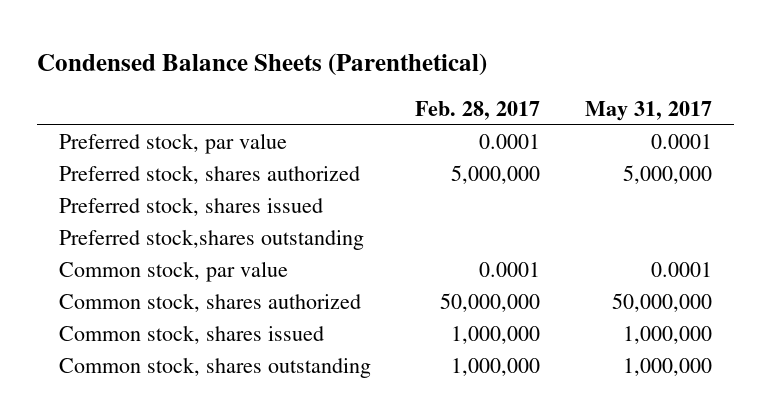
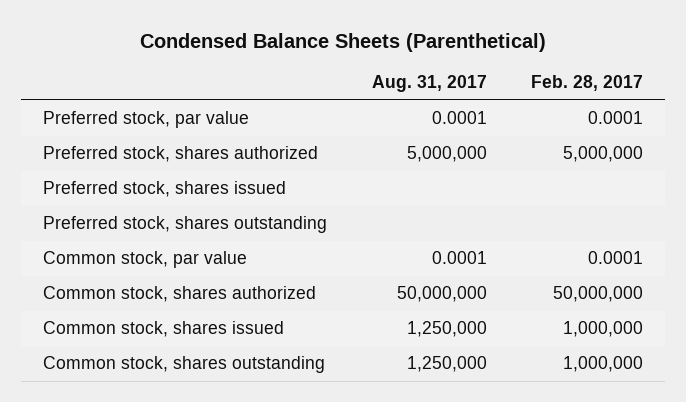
- | Feb. 28, 2017 | May 31, 2017
+ | Aug. 31, 2017 | Feb. 28, 2017
- Preferred stock,shares outstanding
+ Preferred stock, shares outstanding

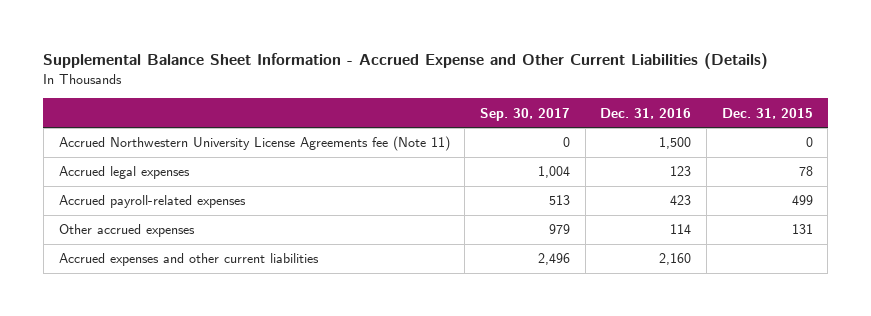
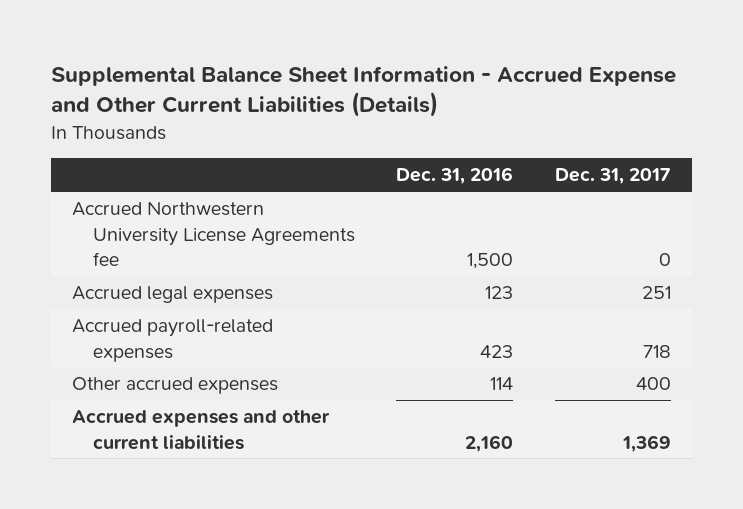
- | Sep. 30, 2017 | Dec. 31, 2016 | Dec. 31, 2015
+ | Dec. 31, 2016 | Dec. 31, 2017
- Accrued Northwestern University License Agreements fee (Note 11) | 0 | 1,500 | 0
+ Accrued Northwestern University License Agreements fee | 1,500 | 0

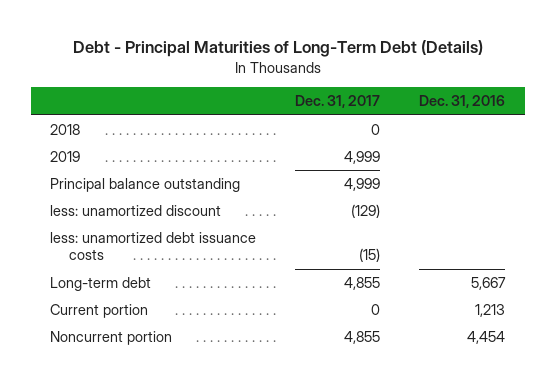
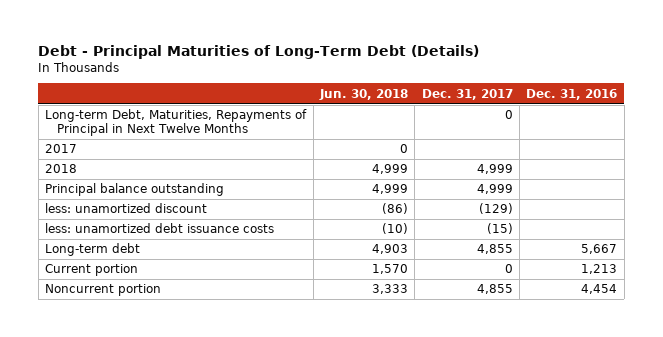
- | Dec. 31, 2017 | Dec. 31, 2016
+ | Jun. 30, 2018 | Dec. 31, 2017 | Dec. 31, 2016
- 2018 | 0 |
- 2019 | 4,999 |
+ Long-term Debt, Maturities, Repayments of Principal in Next Twelve Months | | 0 |
+ 2017 | 0 | |
+ 2018 | 4,999 | 4,999 |

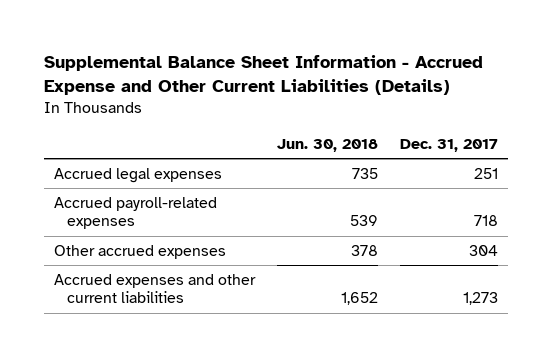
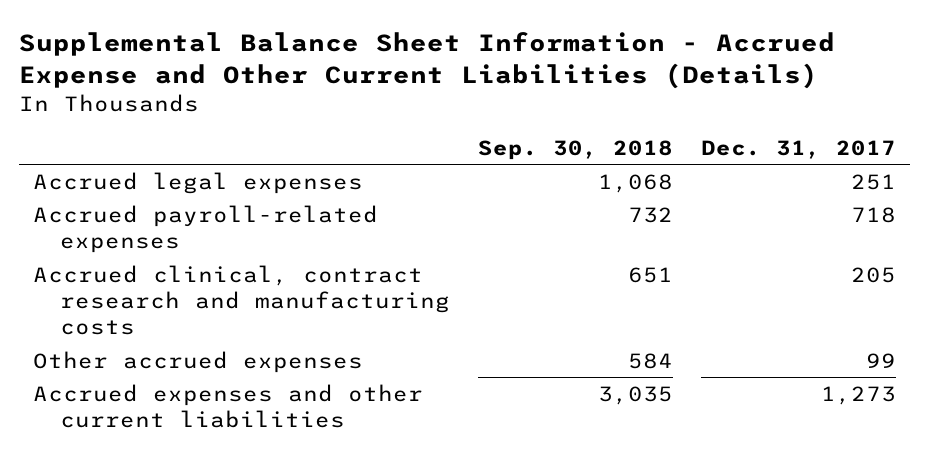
- | Jun. 30, 2018 | Dec. 31, 2017
+ | Sep. 30, 2018 | Dec. 31, 2017
- Other accrued expenses | 378 | 304
+ Accrued clinical, contract research and manufacturing costs | 651 | 205
+ Other accrued expenses | 584 | 99

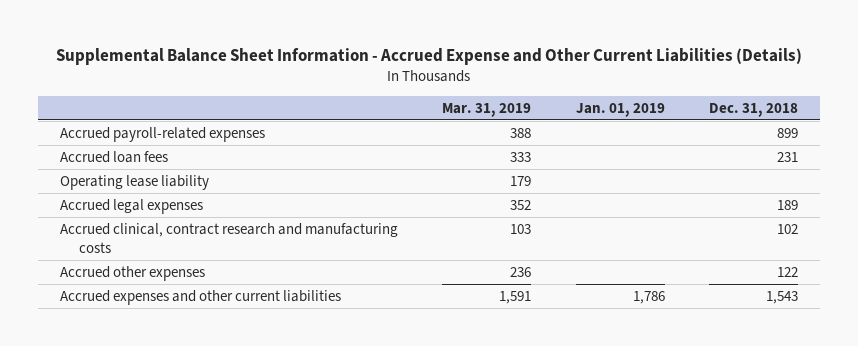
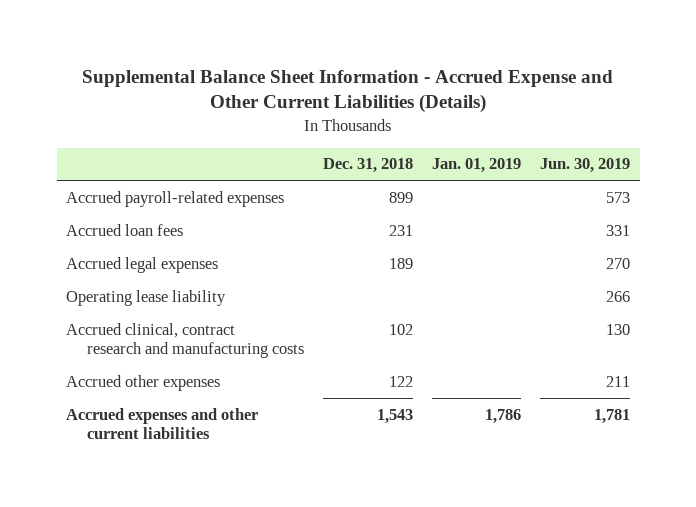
- | Mar. 31, 2019 | Jan. 01, 2019 | Dec. 31, 2018
+ | Dec. 31, 2018 | Jan. 01, 2019 | Jun. 30, 2019
moved down: Operating lease liability | | | 266

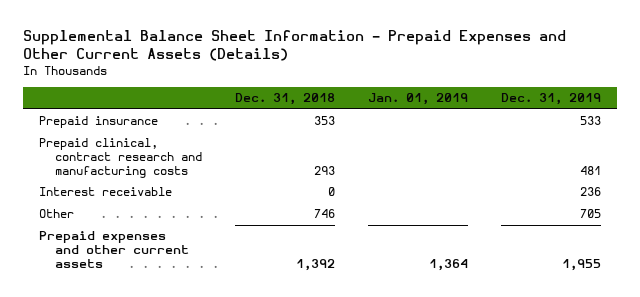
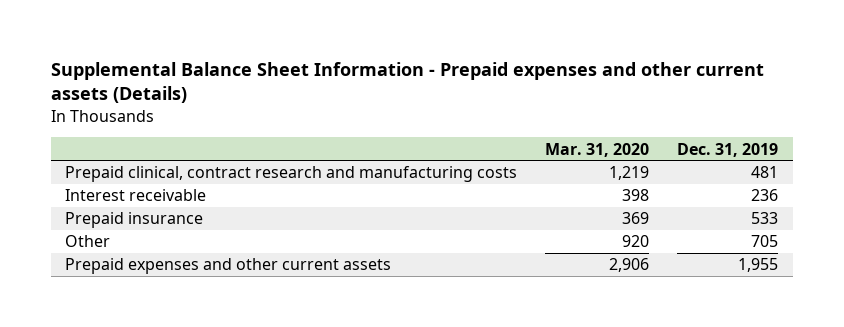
- Supplemental Balance Sheet Information - Prepaid Expenses and Other Current Assets (Details)
+ Supplemental Balance Sheet Information - Prepaid expenses and other current assets (Details)
- | Dec. 31, 2018 | Jan. 01, 2019 | Dec. 31, 2019
+ | Mar. 31, 2020 | Dec. 31, 2019
moved down: Prepaid insurance | 369 | 533

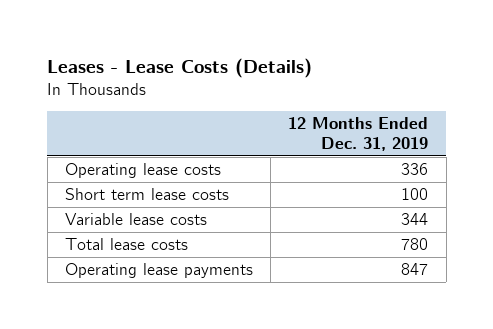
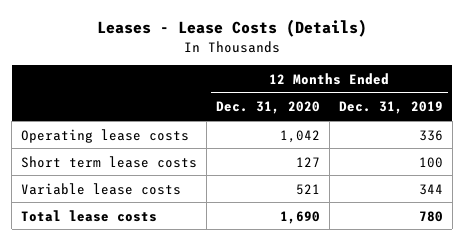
- | 12 Months Ended Dec. 31, 2019
+ | 12 Months Ended Dec. 31, 2020 | 12 Months Ended Dec. 31, 2019
- Operating lease payments | 847

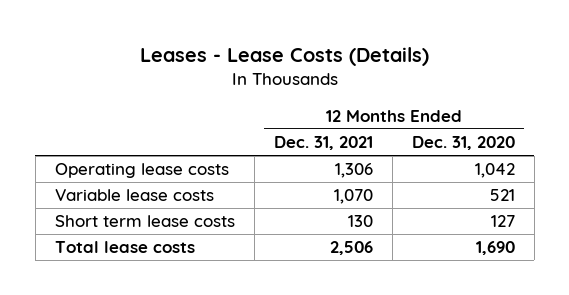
- | 12 Months Ended Dec. 31, 2020 | 12 Months Ended Dec. 31, 2019
+ | 12 Months Ended Dec. 31, 2021 | 12 Months Ended Dec. 31, 2020
moved down: Short term lease costs | 130 | 127

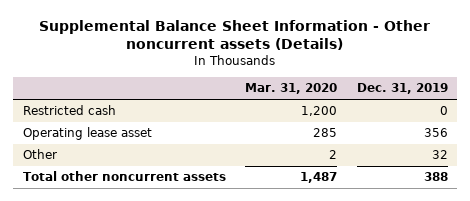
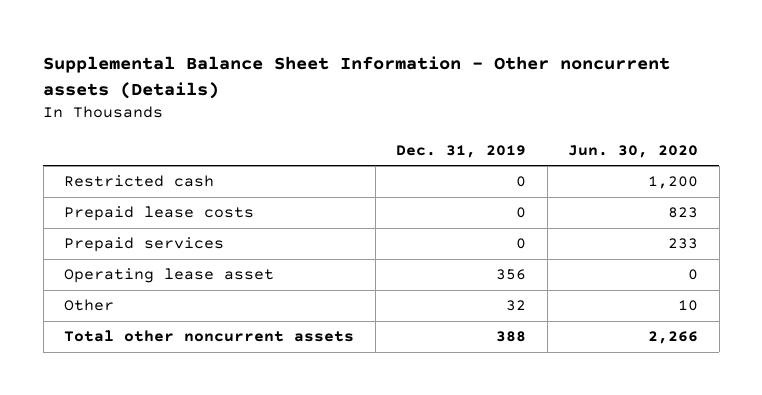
- | Mar. 31, 2020 | Dec. 31, 2019
+ | Dec. 31, 2019 | Jun. 30, 2020
+ Prepaid lease costs | 0 | 823
+ Prepaid services | 0 | 233

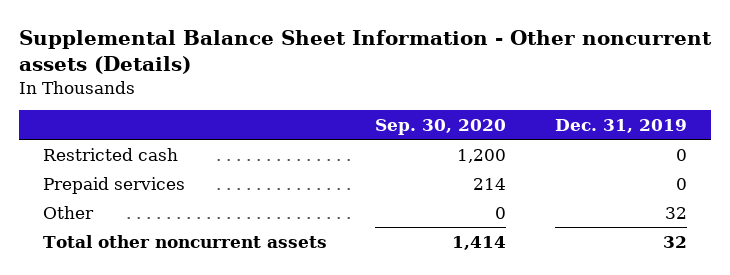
- | Dec. 31, 2019 | Jun. 30, 2020
+ | Sep. 30, 2020 | Dec. 31, 2019
- Prepaid lease costs | 0 | 823
- Operating lease asset | 356 | 0
- Total other noncurrent assets | 388 | 2,266
+ Total other noncurrent assets | 1,414 | 32

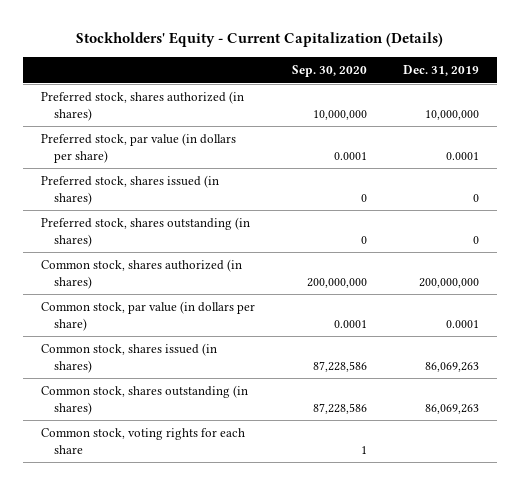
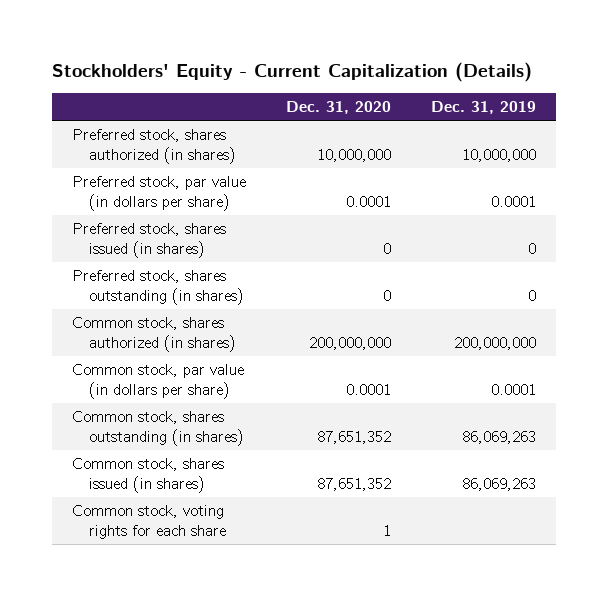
- | Sep. 30, 2020 | Dec. 31, 2019
+ | Dec. 31, 2020 | Dec. 31, 2019
moved down: Common stock, shares issued (in shares) | 87,651,352 | 86,069,263

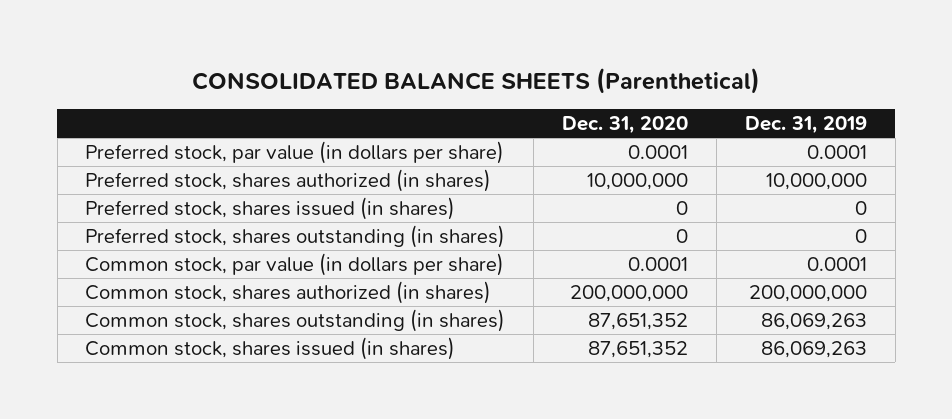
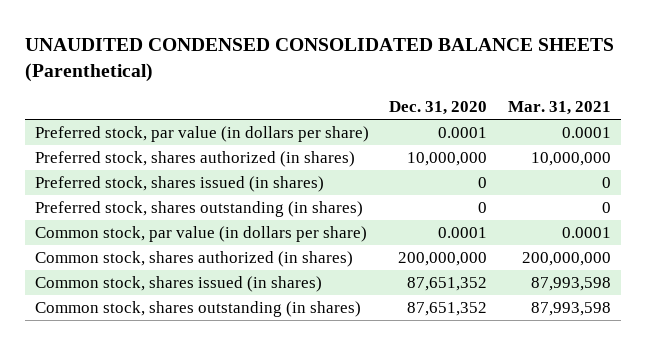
- CONSOLIDATED BALANCE SHEETS (Parenthetical)
+ UNAUDITED CONDENSED CONSOLIDATED BALANCE SHEETS (Parenthetical)
- | Dec. 31, 2020 | Dec. 31, 2019
+ | Dec. 31, 2020 | Mar. 31, 2021
moved down: Common stock, shares outstanding (in shares) | 87,651,352 | 87,993,598

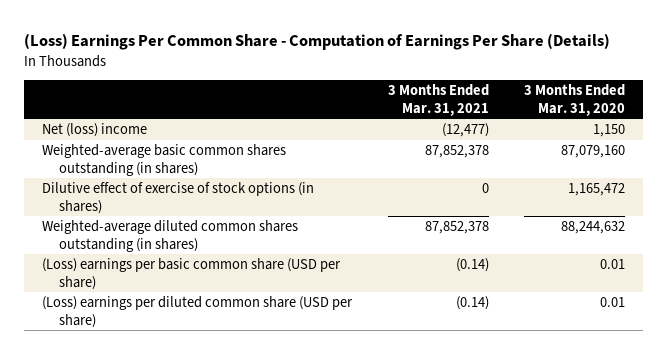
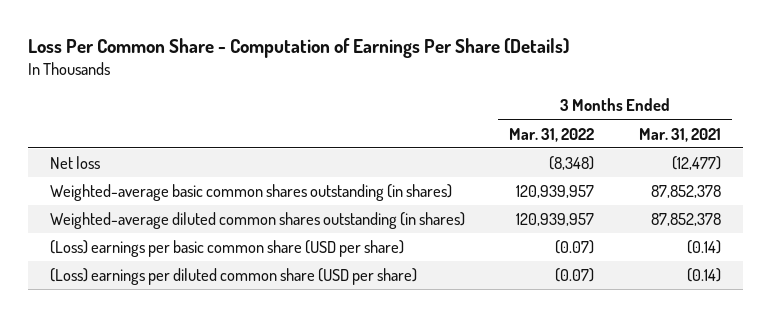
- (Loss) Earnings Per Common Share - Computation of Earnings Per Share (Details)
+ Loss Per Common Share - Computation of Earnings Per Share (Details)
- | 3 Months Ended Mar. 31, 2021 | 3 Months Ended Mar. 31, 2020
+ | 3 Months Ended Mar. 31, 2022 | 3 Months Ended Mar. 31, 2021
- Net (loss) income | (12,477) | 1,150
+ Net loss | (8,348) | (12,477)
- Dilutive effect of exercise of stock options (in shares) | 0 | 1,165,472

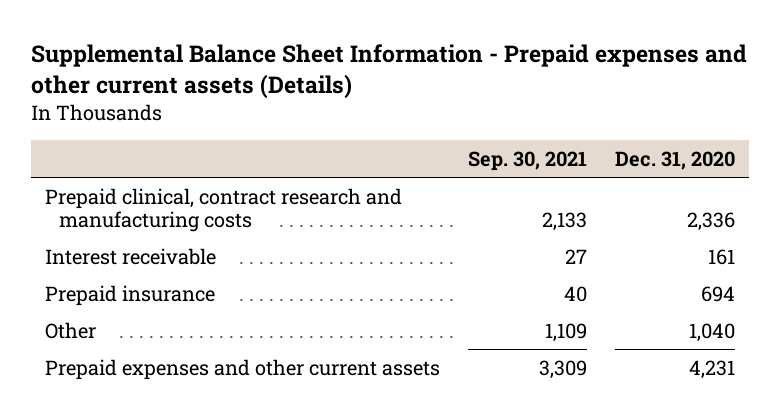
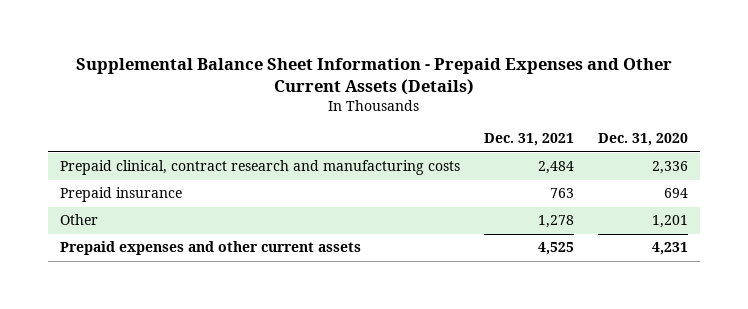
- Supplemental Balance Sheet Information - Prepaid expenses and other current assets (Details)
+ Supplemental Balance Sheet Information - Prepaid Expenses and Other Current Assets (Details)
- | Sep. 30, 2021 | Dec. 31, 2020
+ | Dec. 31, 2021 | Dec. 31, 2020
- Interest receivable | 27 | 161
- Other | 1,109 | 1,040
+ Other | 1,278 | 1,201

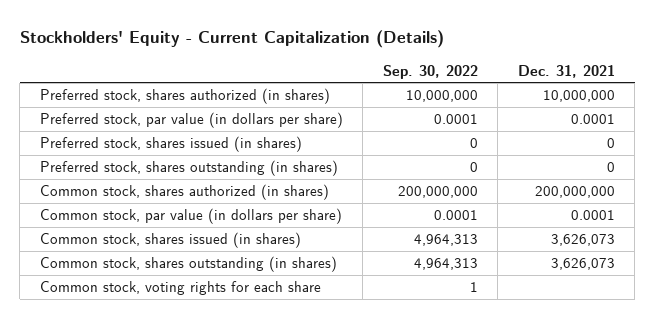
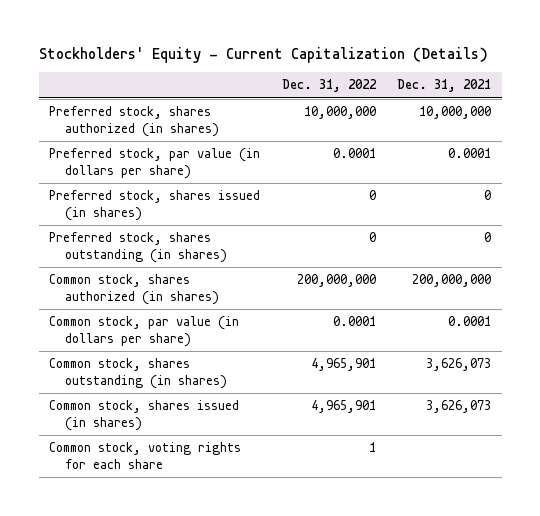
- | Sep. 30, 2022 | Dec. 31, 2021
+ | Dec. 31, 2022 | Dec. 31, 2021
moved down: Common stock, shares issued (in shares) | 4,965,901 | 3,626,073

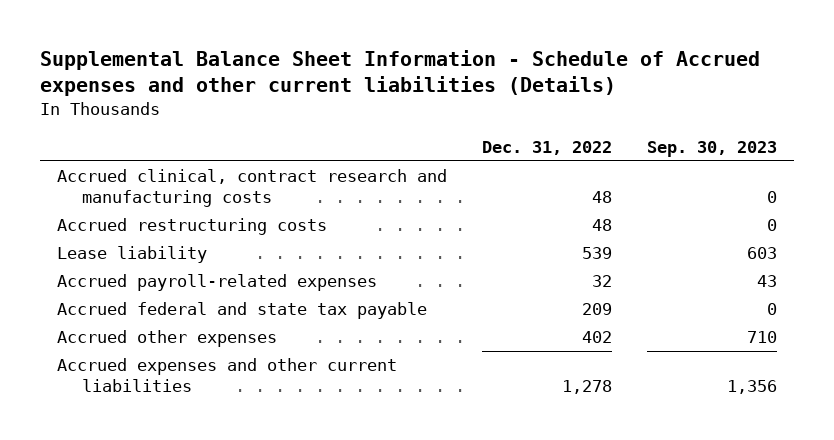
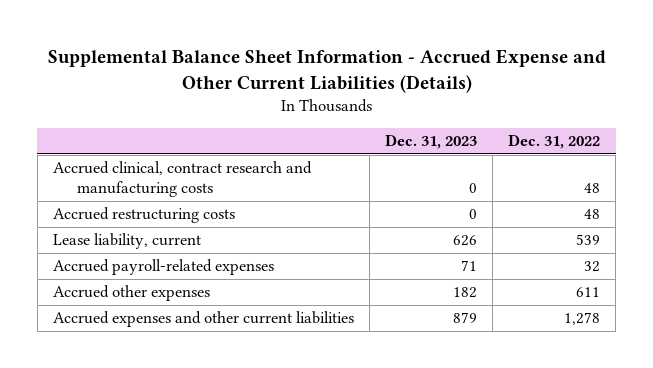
- Supplemental Balance Sheet Information - Schedule of Accrued expenses and other current liabilities (Details)
+ Supplemental Balance Sheet Information - Accrued Expense and Other Current Liabilities (Details)
- | Dec. 31, 2022 | Sep. 30, 2023
+ | Dec. 31, 2023 | Dec. 31, 2022
- Lease liability | 539 | 603
+ Lease liability, current | 626 | 539
- Accrued federal and state tax payable | 209 | 0
- Accrued other expenses | 402 | 710
+ Accrued other expenses | 182 | 611

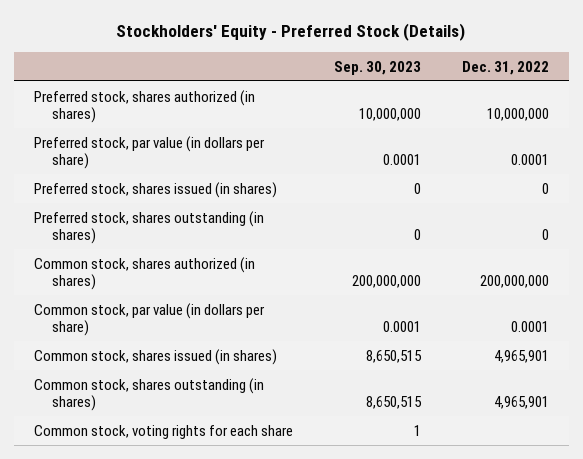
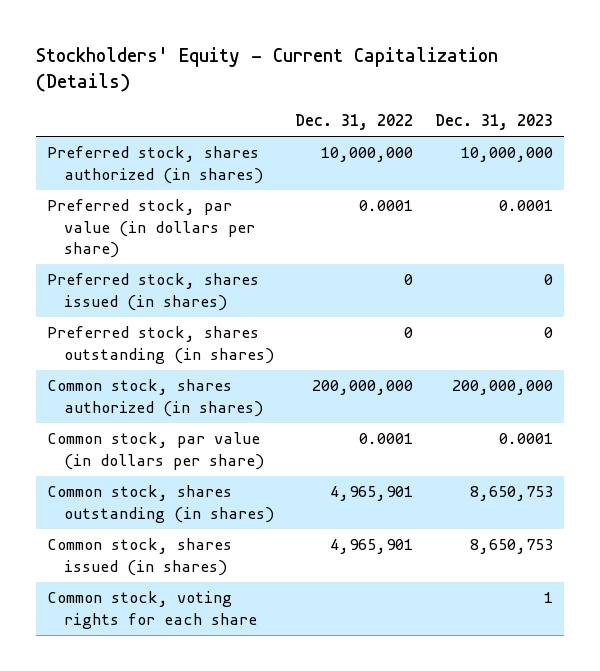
- Stockholders' Equity - Preferred Stock (Details)
+ Stockholders' Equity - Current Capitalization (Details)
- | Sep. 30, 2023 | Dec. 31, 2022
+ | Dec. 31, 2022 | Dec. 31, 2023
moved down: Common stock, shares issued (in shares) | 4,965,901 | 8,650,753

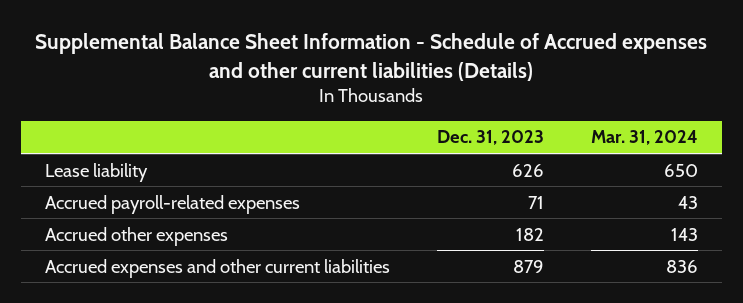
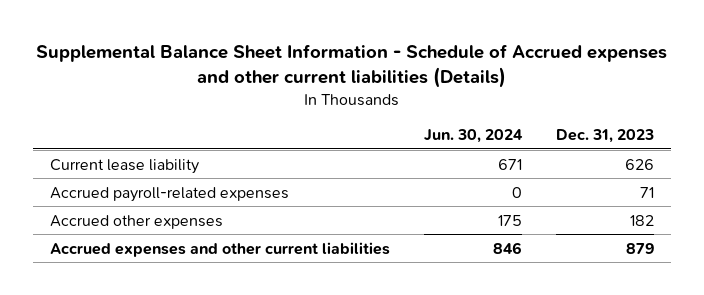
- | Dec. 31, 2023 | Mar. 31, 2024
+ | Jun. 30, 2024 | Dec. 31, 2023
- Lease liability | 626 | 650
+ Current lease liability | 671 | 626

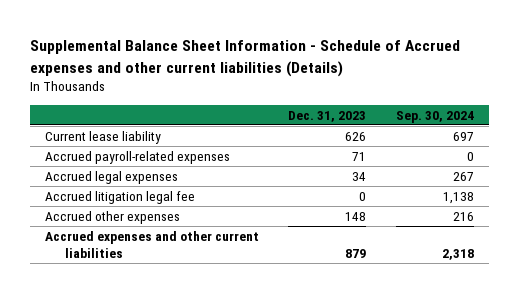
- | Jun. 30, 2024 | Dec. 31, 2023
+ | Dec. 31, 2023 | Sep. 30, 2024
- Accrued other expenses | 175 | 182
+ Accrued legal expenses | 34 | 267
+ Accrued litigation legal fee | 0 | 1,138
+ Accrued other expenses | 148 | 216

